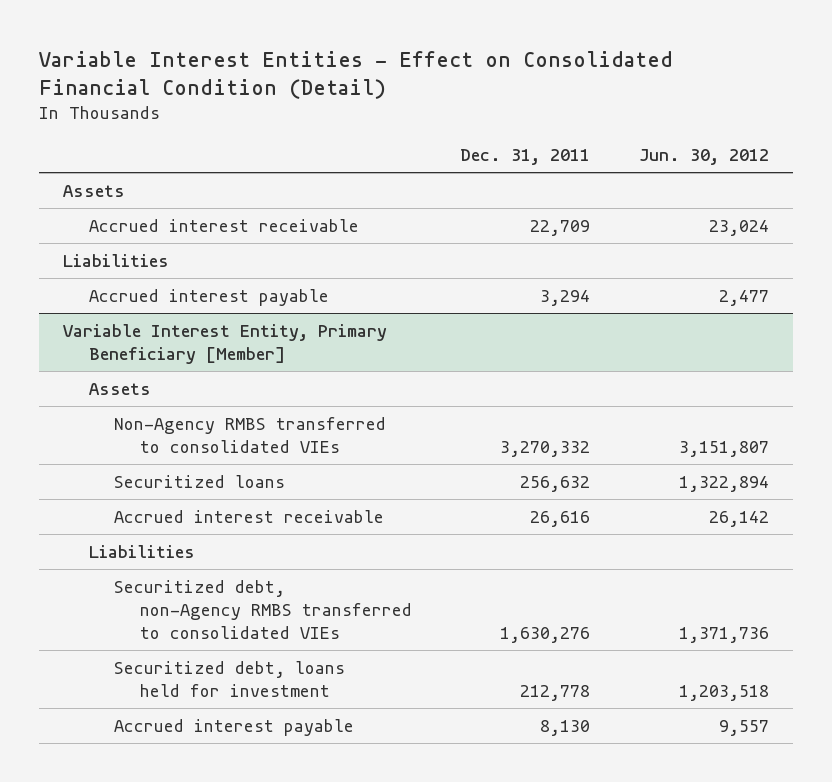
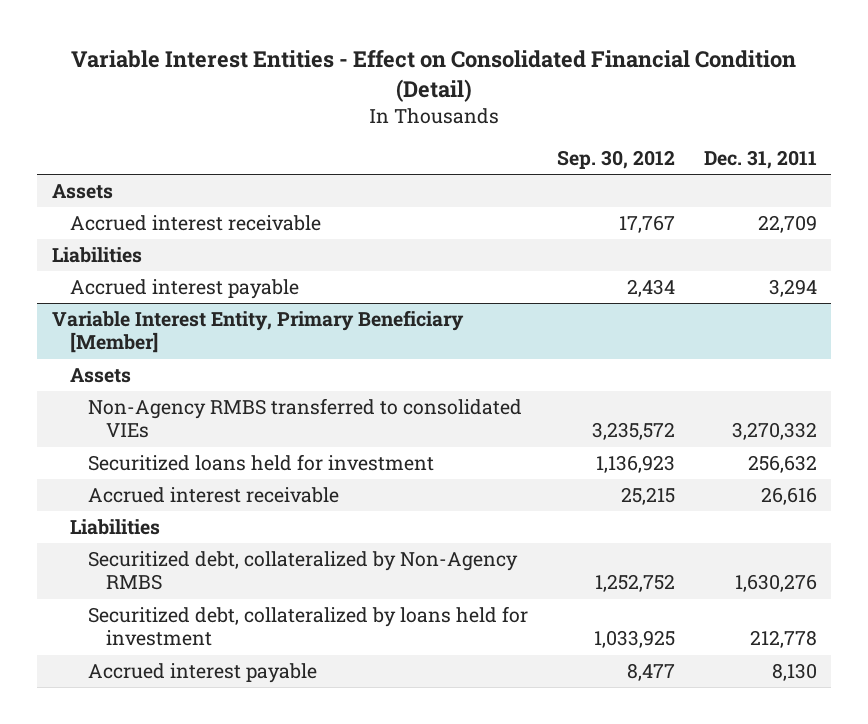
- | Dec. 31, 2011 | Jun. 30, 2012
+ | Sep. 30, 2012 | Dec. 31, 2011
@ Variable Interest Entity, Primary Beneficiary [Member]
- Securitized loans | 256,632 | 1,322,894
+ Securitized loans held for investment | 1,136,923 | 256,632
- Securitized debt, non-Agency RMBS transferred to consolidated VIEs | 1,630,276 | 1,371,736
- Securitized debt, loans held for investment | 212,778 | 1,203,518
+ Securitized debt, collateralized by Non-Agency RMBS | 1,252,752 | 1,630,276
+ Securitized debt, collateralized by loans held for investment | 1,033,925 | 212,778

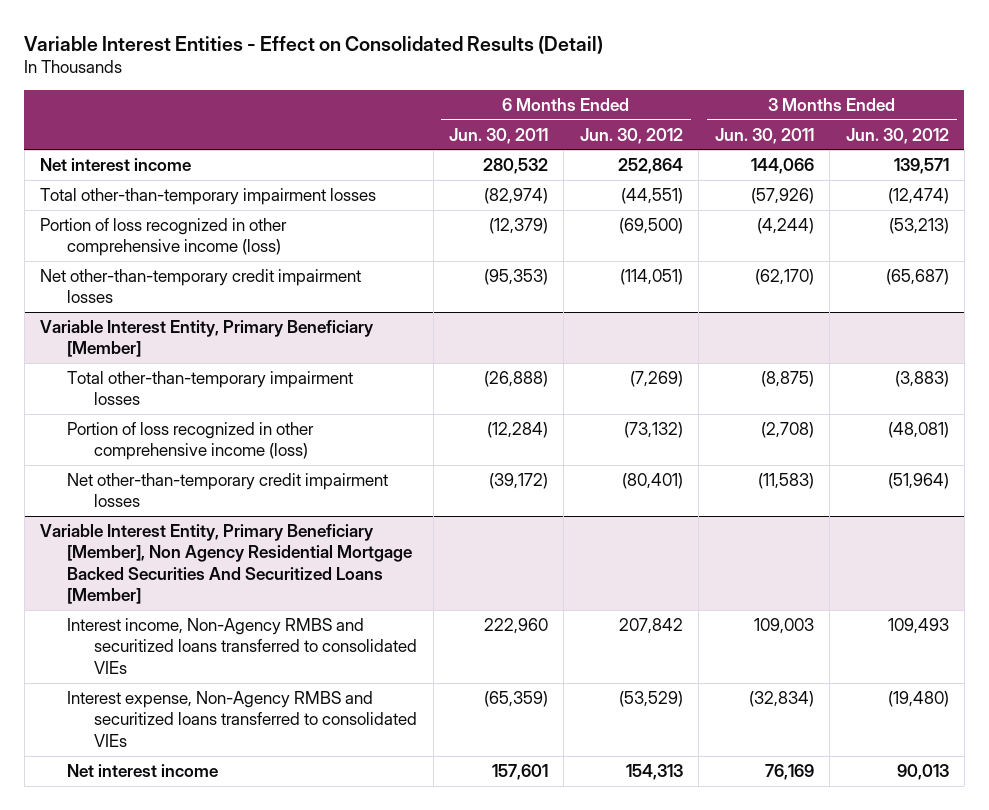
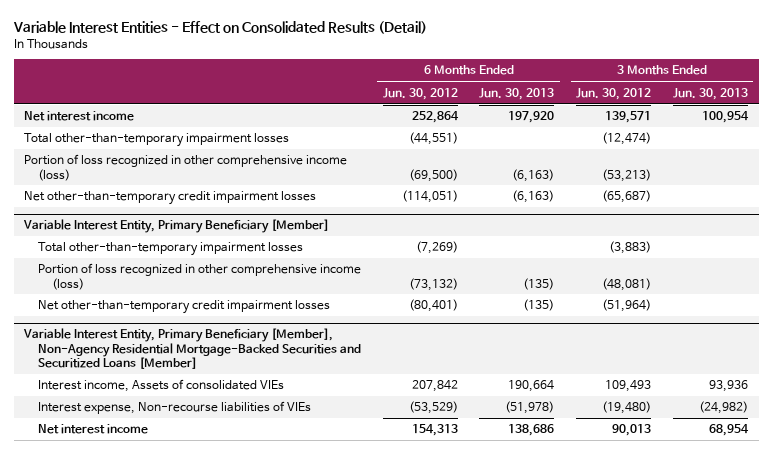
- | 6 Months Ended Jun. 30, 2011 | 6 Months Ended Jun. 30, 2012 | 3 Months Ended Jun. 30, 2011 | 3 Months Ended Jun. 30, 2012
+ | 6 Months Ended Jun. 30, 2012 | 6 Months Ended Jun. 30, 2013 | 3 Months Ended Jun. 30, 2012 | 3 Months Ended Jun. 30, 2013
- Variable Interest Entity, Primary Beneficiary [Member], Non Agency Residential Mortgage Backed Securities And Securitized Loans [Member]
- Interest income, Non-Agency RMBS and securitized loans transferred to consolidated VIEs | 222,960 | 207,842 | 109,003 | 109,493
- Interest expense, Non-Agency RMBS and securitized loans transferred to consolidated VIEs | (65,359) | (53,529) | (32,834) | (19,480)
+ Variable Interest Entity, Primary Beneficiary [Member], Non-Agency Residential Mortgage-Backed Securities and Securitized Loans [Member]
+ Interest income, Assets of consolidated VIEs | 207,842 | 190,664 | 109,493 | 93,936
+ Interest expense, Non-recourse liabilities of VIEs | (53,529) | (51,978) | (19,480) | (24,982)

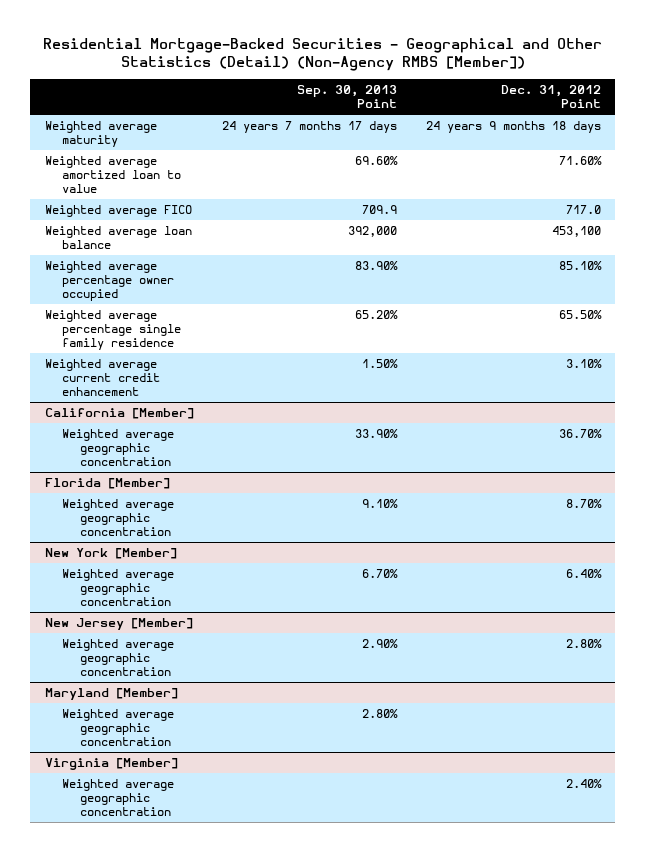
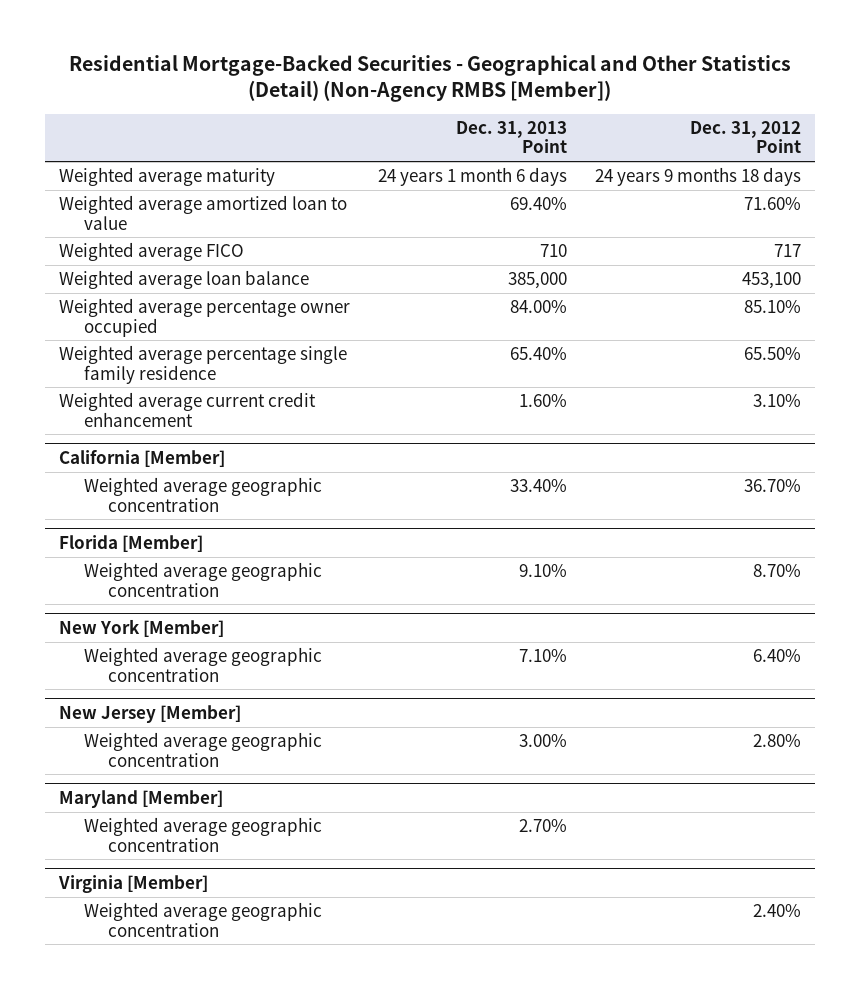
- | Sep. 30, 2013 Point | Dec. 31, 2012 Point
+ | Dec. 31, 2013 Point | Dec. 31, 2012 Point
- Weighted average FICO | 709.9 | 717.0
+ Weighted average FICO | 710 | 717

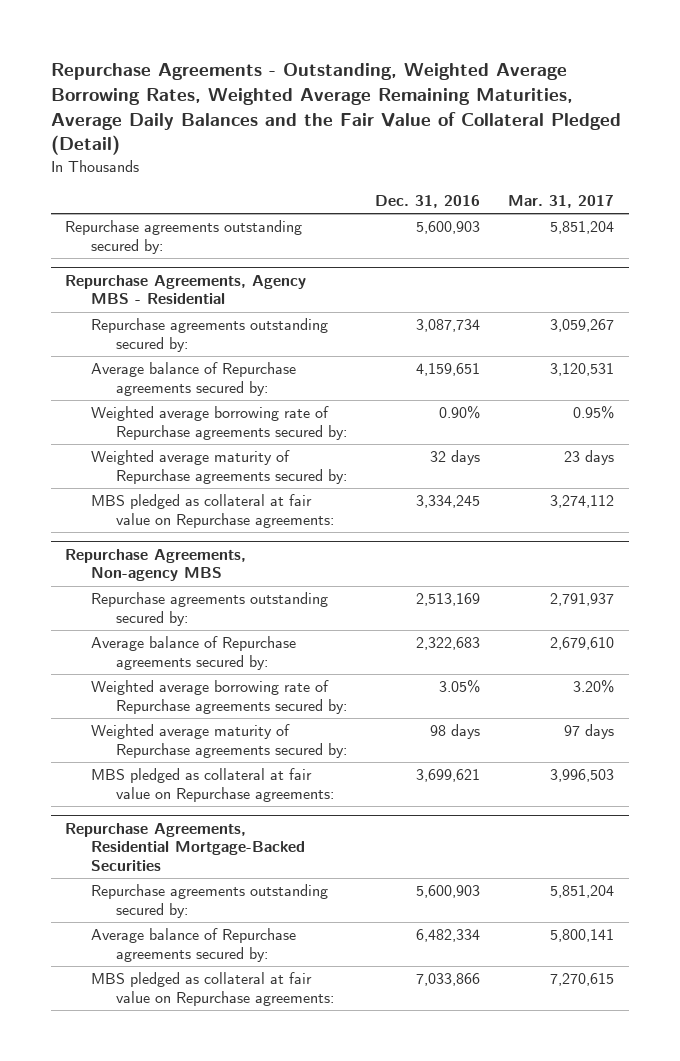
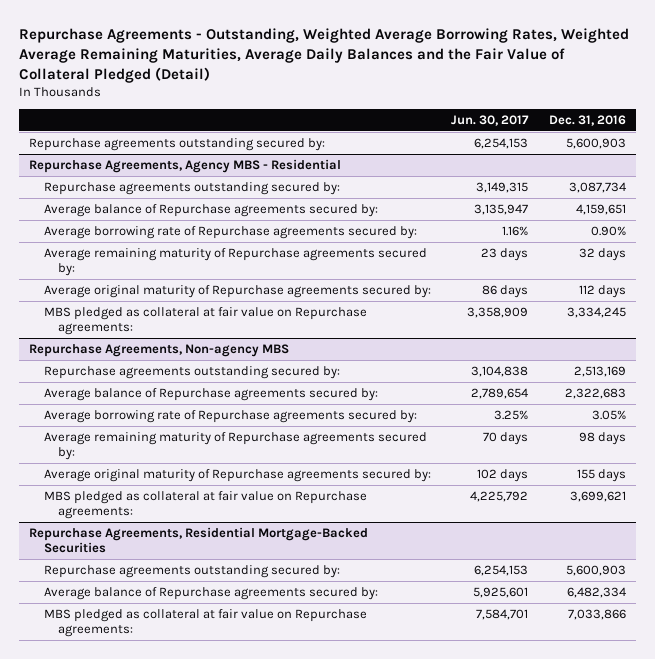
- | Dec. 31, 2016 | Mar. 31, 2017
+ | Jun. 30, 2017 | Dec. 31, 2016
@ Repurchase Agreements, Agency MBS - Residential
- Weighted average borrowing rate of Repurchase agreements secured by: | 0.90% | 0.95%
- Weighted average maturity of Repurchase agreements secured by: | 32 days | 23 days
+ Average borrowing rate of Repurchase agreements secured by: | 1.16% | 0.90%
+ Average remaining maturity of Repurchase agreements secured by: | 23 days | 32 days
+ Average original maturity of Repurchase agreements secured by: | 86 days | 112 days
@ Repurchase Agreements, Non-agency MBS
- Weighted average borrowing rate of Repurchase agreements secured by: | 3.05% | 3.20%
- Weighted average maturity of Repurchase agreements secured by: | 98 days | 97 days
+ Average borrowing rate of Repurchase agreements secured by: | 3.25% | 3.05%
+ Average remaining maturity of Repurchase agreements secured by: | 70 days | 98 days
+ Average original maturity of Repurchase agreements secured by: | 102 days | 155 days

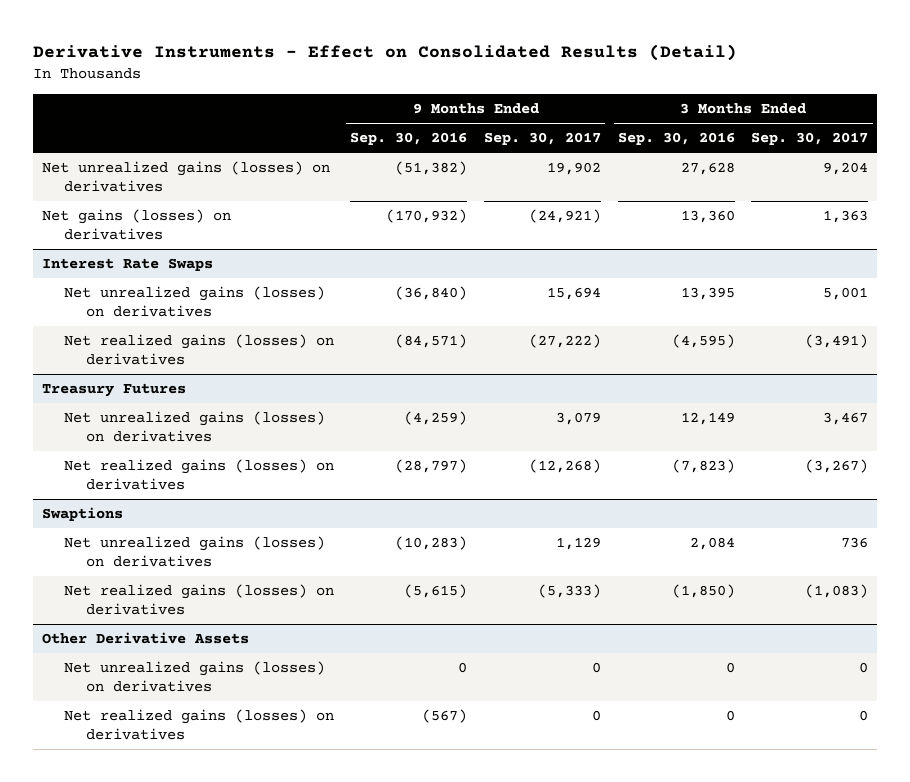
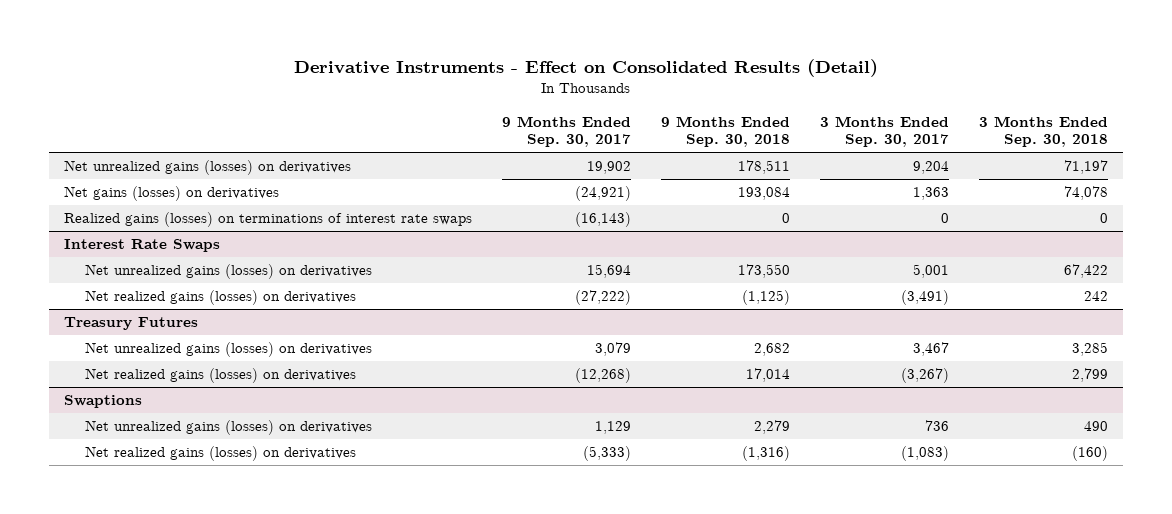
- | 9 Months Ended Sep. 30, 2016 | 9 Months Ended Sep. 30, 2017 | 3 Months Ended Sep. 30, 2016 | 3 Months Ended Sep. 30, 2017
+ | 9 Months Ended Sep. 30, 2017 | 9 Months Ended Sep. 30, 2018 | 3 Months Ended Sep. 30, 2017 | 3 Months Ended Sep. 30, 2018
+ Realized gains (losses) on terminations of interest rate swaps | (16,143) | 0 | 0 | 0
- Other Derivative Assets
- Net unrealized gains (losses) on derivatives | 0 | 0 | 0 | 0
- Net realized gains (losses) on derivatives | (567) | 0 | 0 | 0

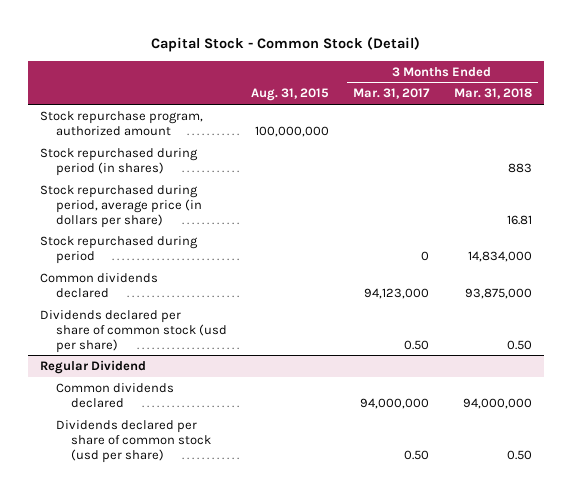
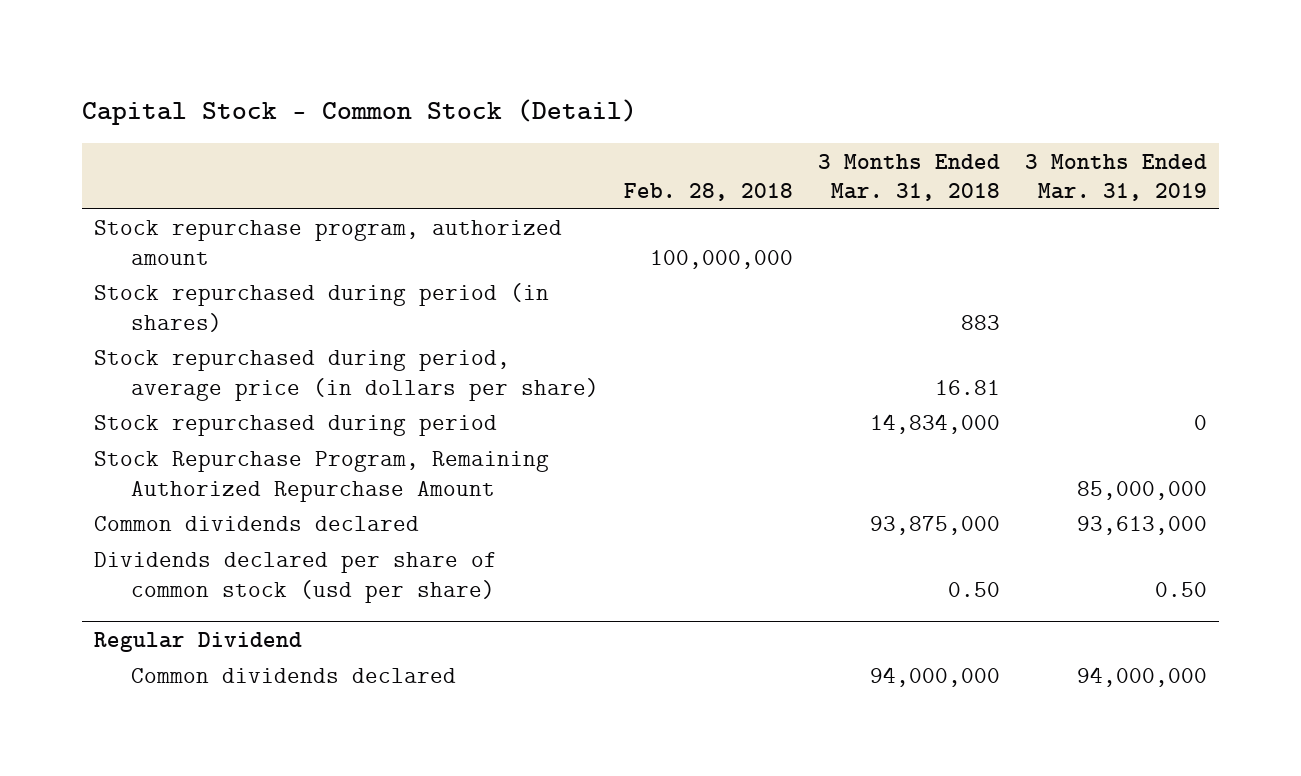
- | Aug. 31, 2015 | 3 Months Ended Mar. 31, 2017 | 3 Months Ended Mar. 31, 2018
+ | Feb. 28, 2018 | 3 Months Ended Mar. 31, 2018 | 3 Months Ended Mar. 31, 2019
+ Stock Repurchase Program, Remaining Authorized Repurchase Amount | | | 85,000,000
@ Regular Dividend
- Dividends declared per share of common stock (usd per share) | | 0.50 | 0.50

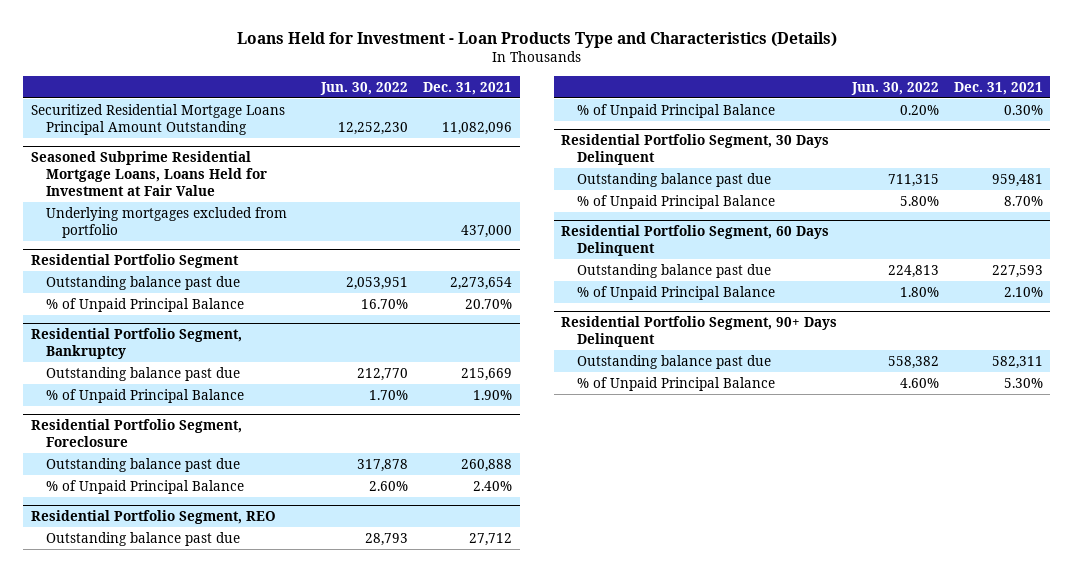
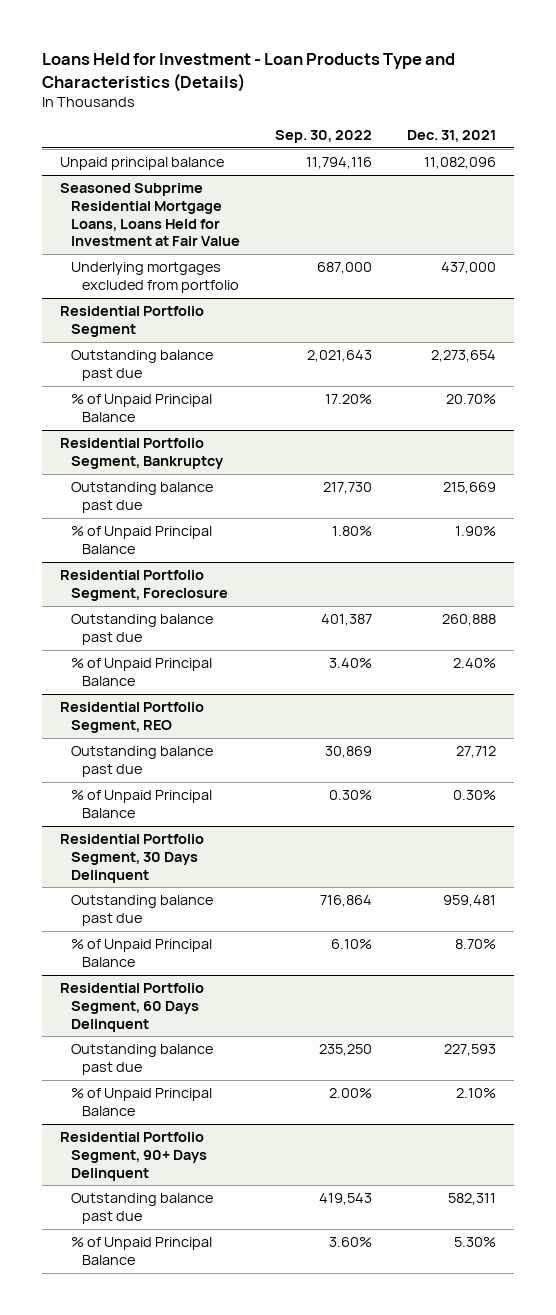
- | Jun. 30, 2022 | Dec. 31, 2021
+ | Sep. 30, 2022 | Dec. 31, 2021
- Securitized Residential Mortgage Loans Principal Amount Outstanding | 12,252,230 | 11,082,096
+ Unpaid principal balance | 11,794,116 | 11,082,096

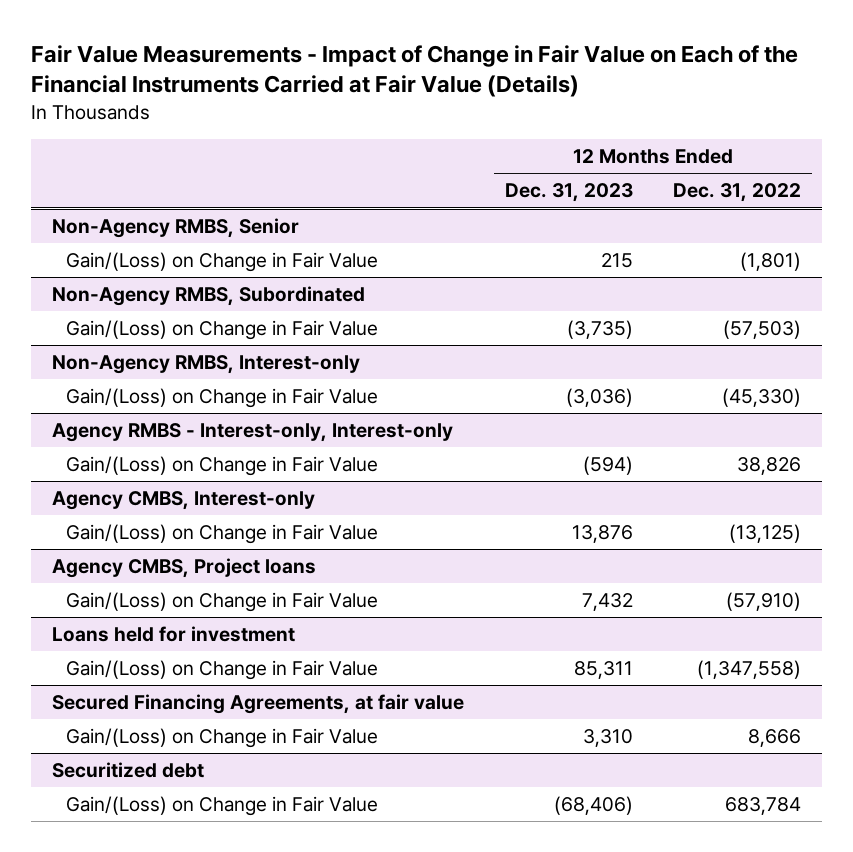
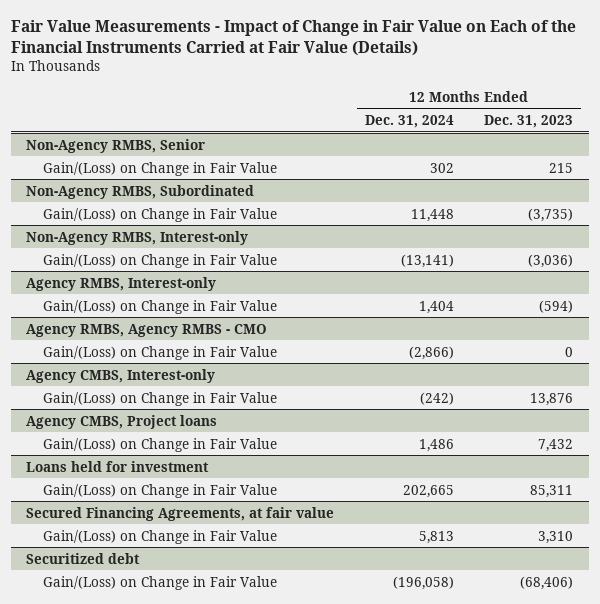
- | 12 Months Ended Dec. 31, 2023 | 12 Months Ended Dec. 31, 2022
+ | 12 Months Ended Dec. 31, 2024 | 12 Months Ended Dec. 31, 2023
- Agency RMBS - Interest-only, Interest-only
+ Agency RMBS, Interest-only
+ Agency RMBS, Agency RMBS - CMO
+ Gain/(Loss) on Change in Fair Value | (2,866) | 0

